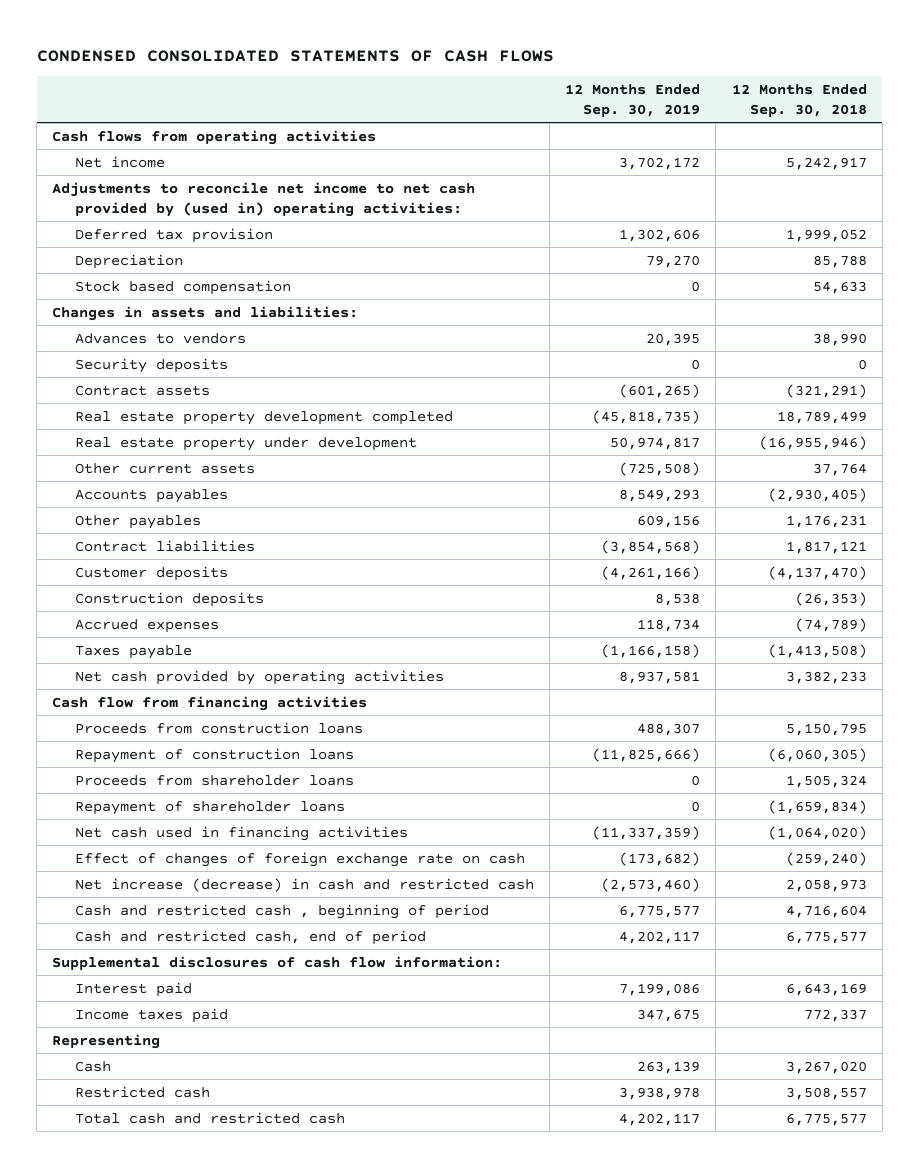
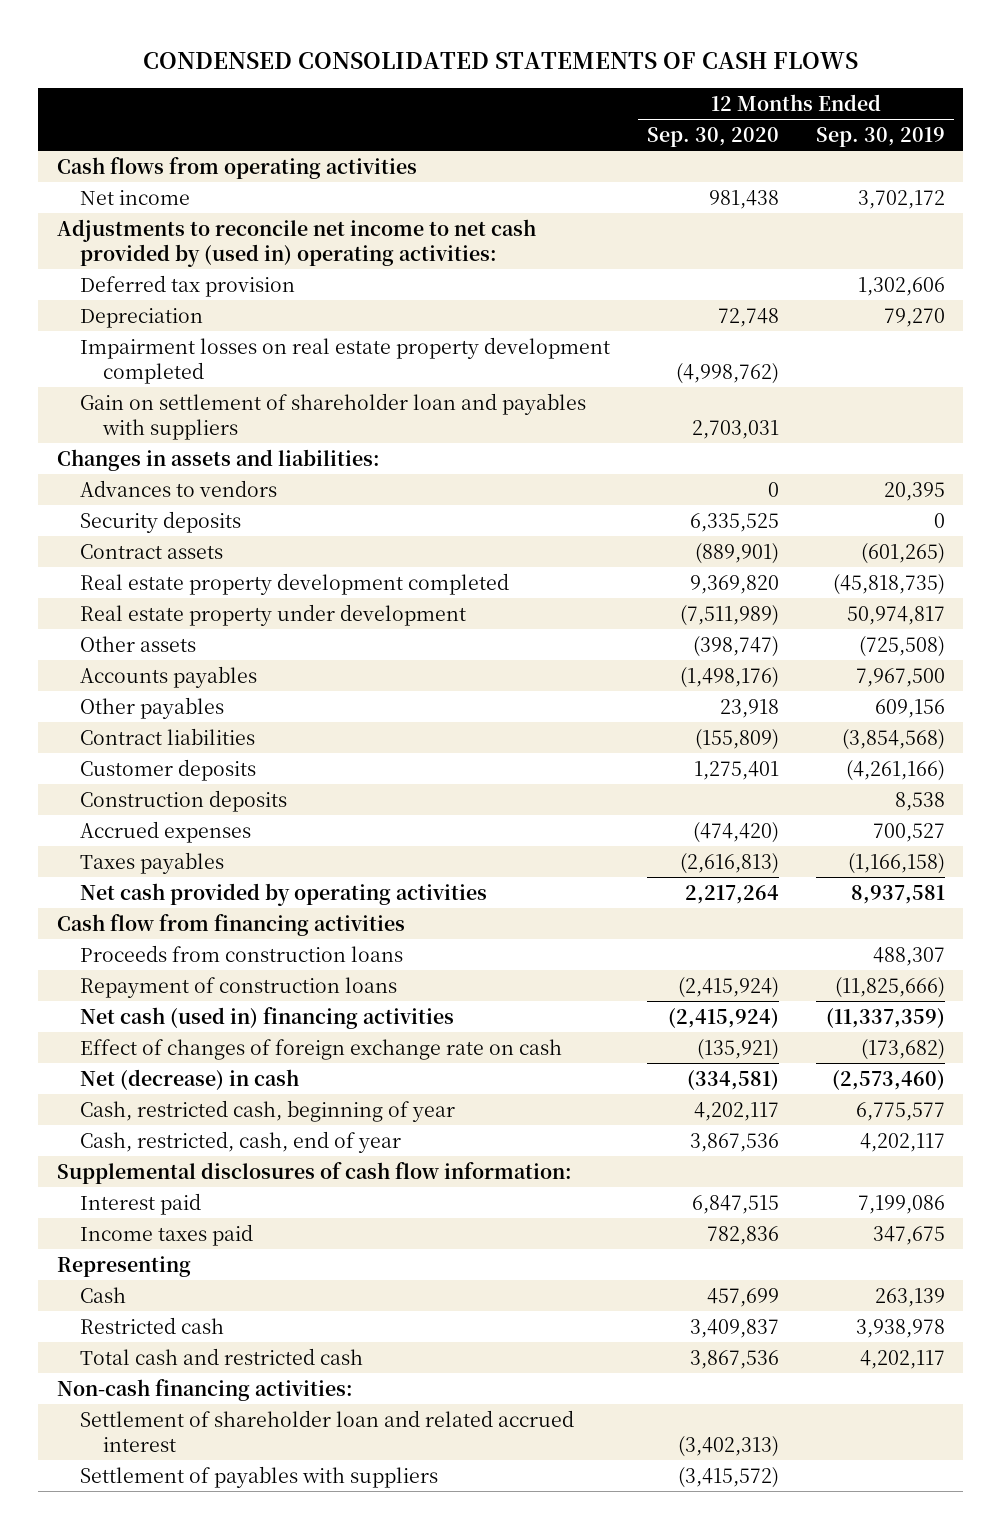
- | 12 Months Ended Sep. 30, 2019 | 12 Months Ended Sep. 30, 2018
+ | 12 Months Ended Sep. 30, 2020 | 12 Months Ended Sep. 30, 2019
- Stock based compensation | 0 | 54,633
+ Impairment losses on real estate property development completed | (4,998,762) |
+ Gain on settlement of shareholder loan and payables with suppliers | 2,703,031 |
- Other current assets | (725,508) | 37,764
- Accounts payables | 8,549,293 | (2,930,405)
+ Other assets | (398,747) | (725,508)
+ Accounts payables | (1,498,176) | 7,967,500
- Accrued expenses | 118,734 | (74,789)
- Taxes payable | (1,166,158) | (1,413,508)
+ Accrued expenses | (474,420) | 700,527
+ Taxes payables | (2,616,813) | (1,166,158)
- Proceeds from shareholder loans | 0 | 1,505,324
- Repayment of shareholder loans | 0 | (1,659,834)
- Net cash used in financing activities | (11,337,359) | (1,064,020)
+ Net cash (used in) financing activities | (2,415,924) | (11,337,359)
- Net increase (decrease) in cash and restricted cash | (2,573,460) | 2,058,973
- Cash and restricted cash , beginning of period | 6,775,577 | 4,716,604
- Cash and restricted cash, end of period | 4,202,117 | 6,775,577
+ Net (decrease) in cash | (334,581) | (2,573,460)
+ Cash, restricted cash, beginning of year | 4,202,117 | 6,775,577
+ Cash, restricted, cash, end of year | 3,867,536 | 4,202,117
+ Non-cash financing activities:
+ Settlement of shareholder loan and related accrued interest | (3,402,313) |
+ Settlement of payables with suppliers | (3,415,572) |

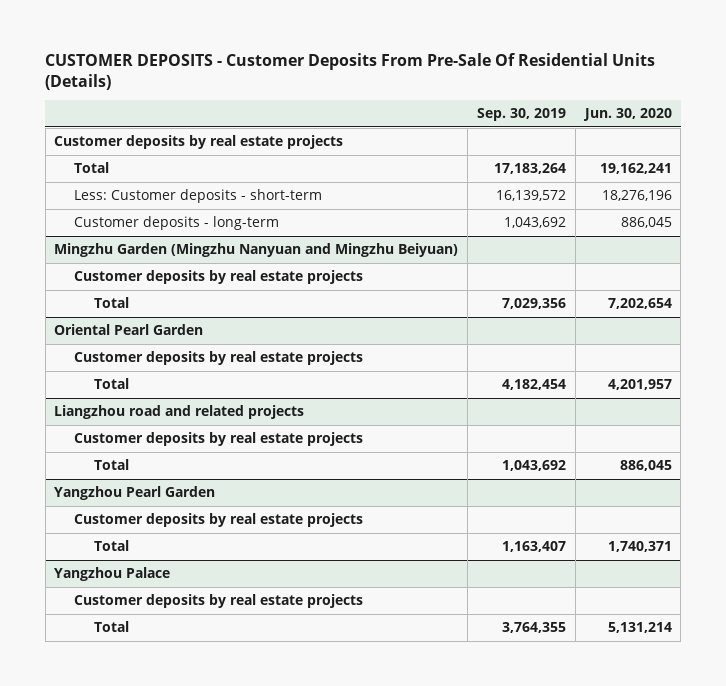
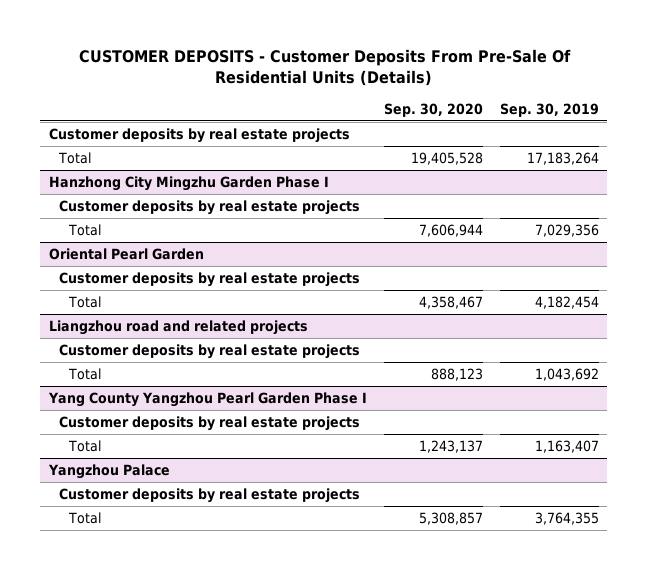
- | Sep. 30, 2019 | Jun. 30, 2020
+ | Sep. 30, 2020 | Sep. 30, 2019
- Less: Customer deposits - short-term | 16,139,572 | 18,276,196
- Customer deposits - long-term | 1,043,692 | 886,045
- Mingzhu Garden (Mingzhu Nanyuan and Mingzhu Beiyuan)
+ Hanzhong City Mingzhu Garden Phase I
- Yangzhou Pearl Garden
+ Yang County Yangzhou Pearl Garden Phase I

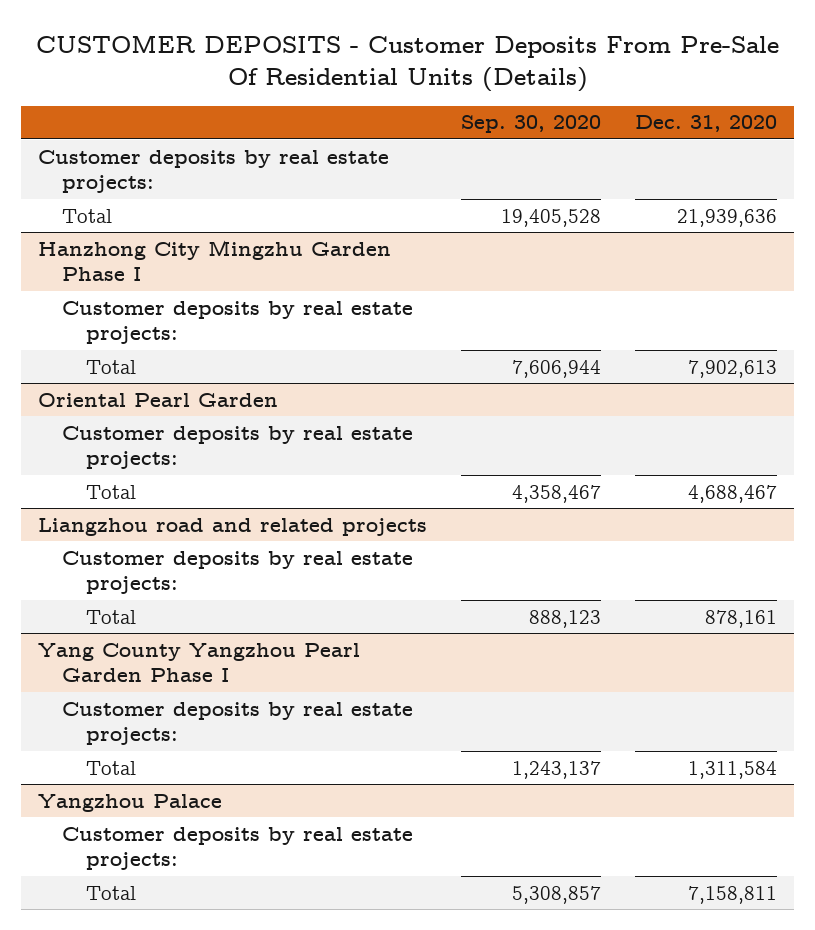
- | Sep. 30, 2020 | Sep. 30, 2019
+ | Sep. 30, 2020 | Dec. 31, 2020
- Customer deposits by real estate projects
+ Customer deposits by real estate projects:
@ Hanzhong City Mingzhu Garden Phase I
- Customer deposits by real estate projects
+ Customer deposits by real estate projects:
@ Oriental Pearl Garden
- Customer deposits by real estate projects
+ Customer deposits by real estate projects:
@ Liangzhou road and related projects
- Customer deposits by real estate projects
+ Customer deposits by real estate projects:
@ Yang County Yangzhou Pearl Garden Phase I
- Customer deposits by real estate projects
+ Customer deposits by real estate projects:
@ Yangzhou Palace
- Customer deposits by real estate projects
+ Customer deposits by real estate projects:

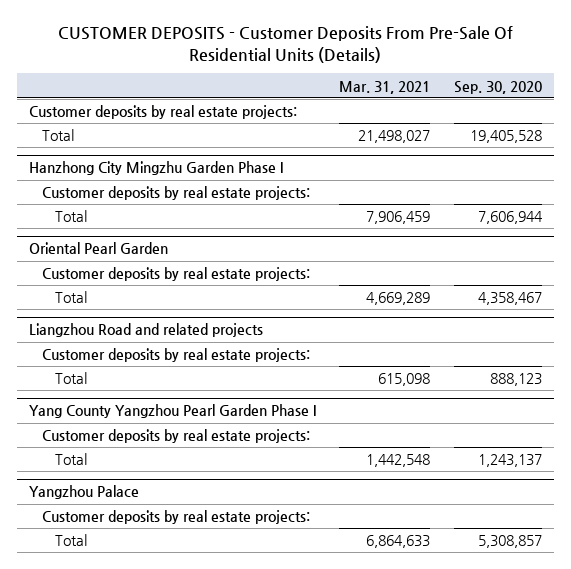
- | Sep. 30, 2020 | Dec. 31, 2020
+ | Mar. 31, 2021 | Sep. 30, 2020
- Liangzhou road and related projects
+ Liangzhou Road and related projects

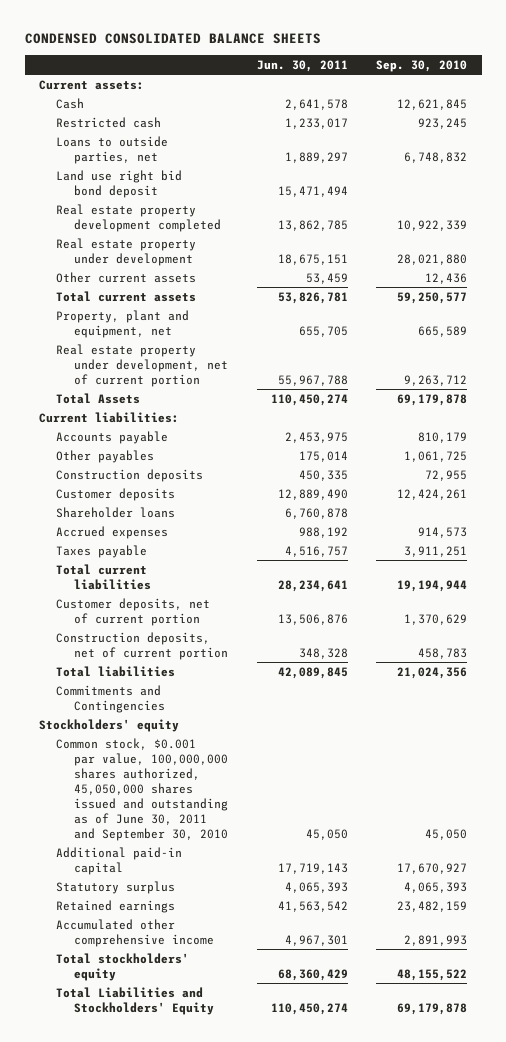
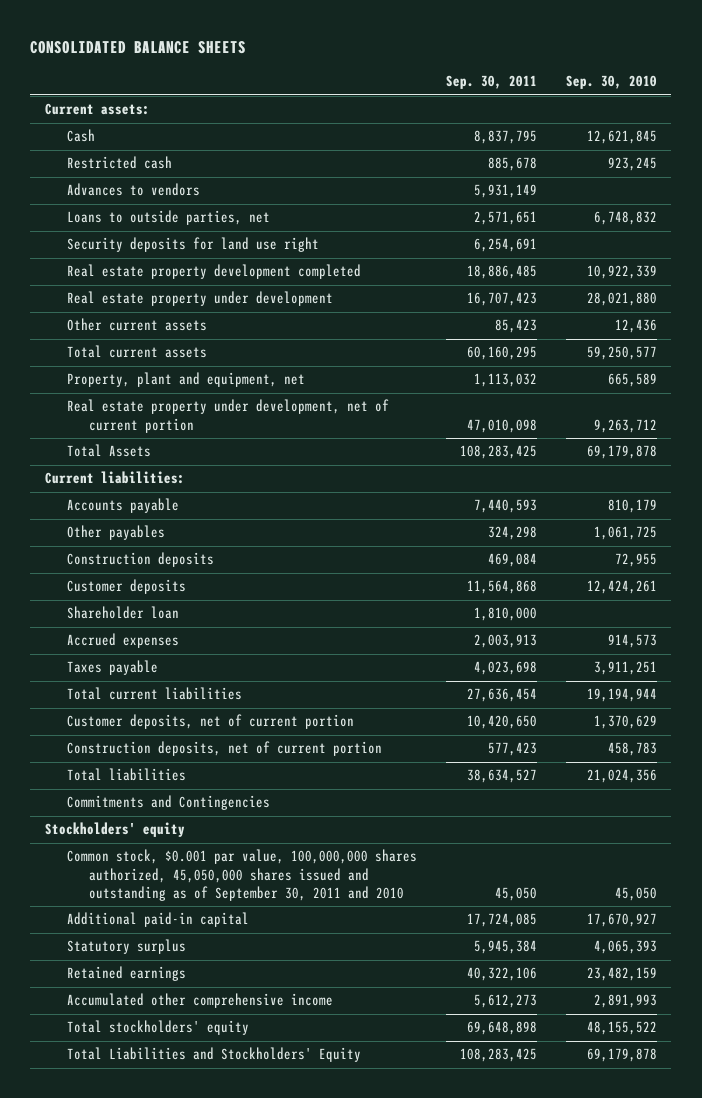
- CONDENSED CONSOLIDATED BALANCE SHEETS
+ CONSOLIDATED BALANCE SHEETS
- | Jun. 30, 2011 | Sep. 30, 2010
+ | Sep. 30, 2011 | Sep. 30, 2010
+ Advances to vendors | 5,931,149 |
- Land use right bid bond deposit | 15,471,494 |
+ Security deposits for land use right | 6,254,691 |
- Shareholder loans | 6,760,878 |
+ Shareholder loan | 1,810,000 |
- Common stock, $0.001 par value, 100,000,000 shares authorized, 45,050,000 shares issued and outstanding as of June 30, 2011 and September 30, 2010 | 45,050 | 45,050
+ Common stock, $0.001 par value, 100,000,000 shares authorized, 45,050,000 shares issued and outstanding as of September 30, 2011 and 2010 | 45,050 | 45,050

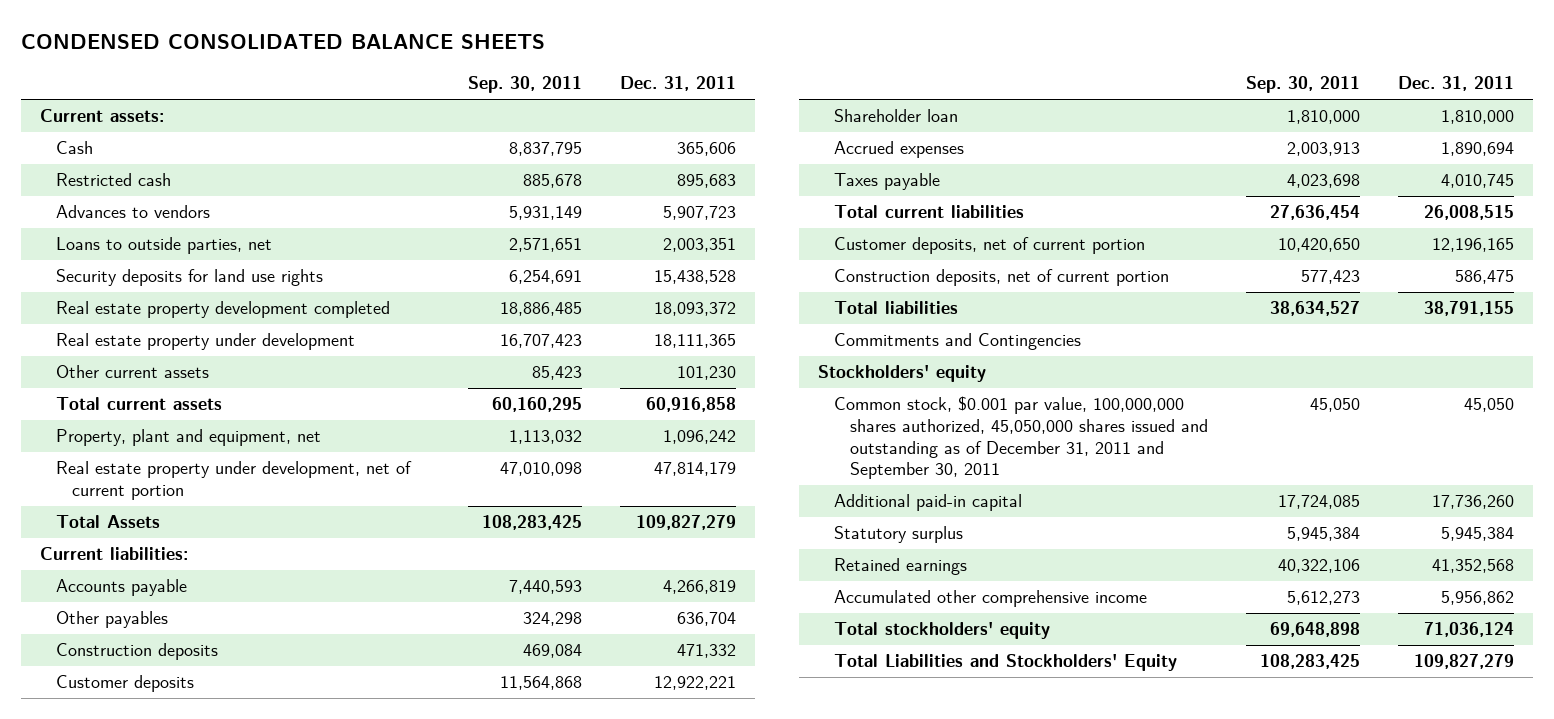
- CONSOLIDATED BALANCE SHEETS
+ CONDENSED CONSOLIDATED BALANCE SHEETS
- | Sep. 30, 2011 | Sep. 30, 2010
+ | Sep. 30, 2011 | Dec. 31, 2011
- Security deposits for land use right | 6,254,691 |
+ Security deposits for land use rights | 6,254,691 | 15,438,528
- Common stock, $0.001 par value, 100,000,000 shares authorized, 45,050,000 shares issued and outstanding as of September 30, 2011 and 2010 | 45,050 | 45,050
+ Common stock, $0.001 par value, 100,000,000 shares authorized, 45,050,000 shares issued and outstanding as of December 31, 2011 and September 30, 2011 | 45,050 | 45,050

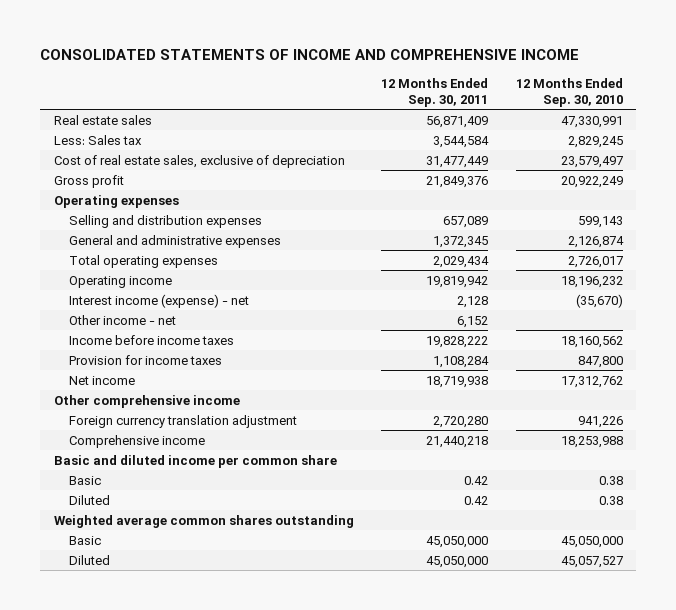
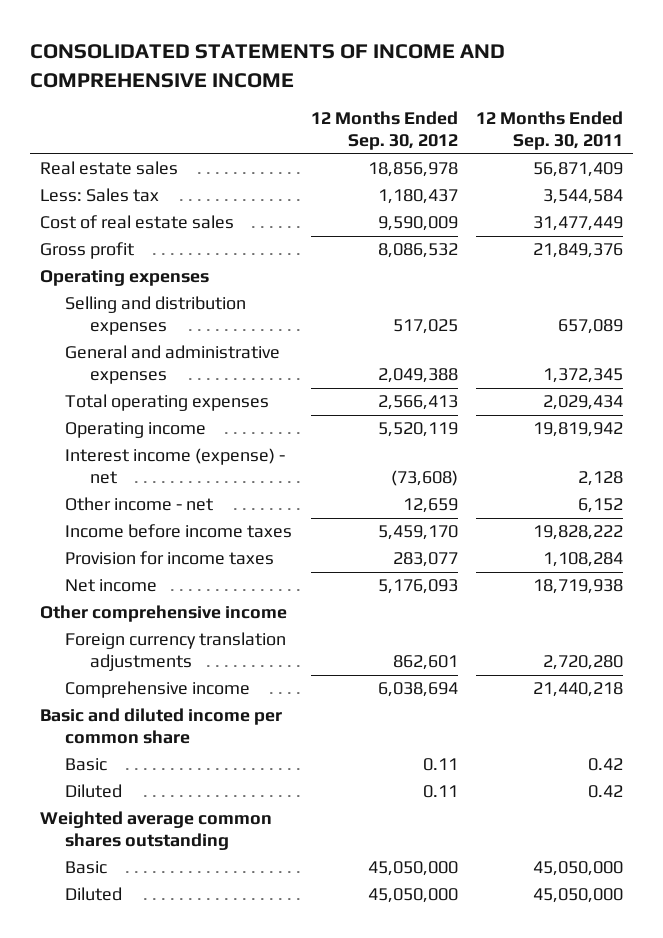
- | 12 Months Ended Sep. 30, 2011 | 12 Months Ended Sep. 30, 2010
+ | 12 Months Ended Sep. 30, 2012 | 12 Months Ended Sep. 30, 2011
- Cost of real estate sales, exclusive of depreciation | 31,477,449 | 23,579,497
+ Cost of real estate sales | 9,590,009 | 31,477,449
- Foreign currency translation adjustment | 2,720,280 | 941,226
+ Foreign currency translation adjustments | 862,601 | 2,720,280

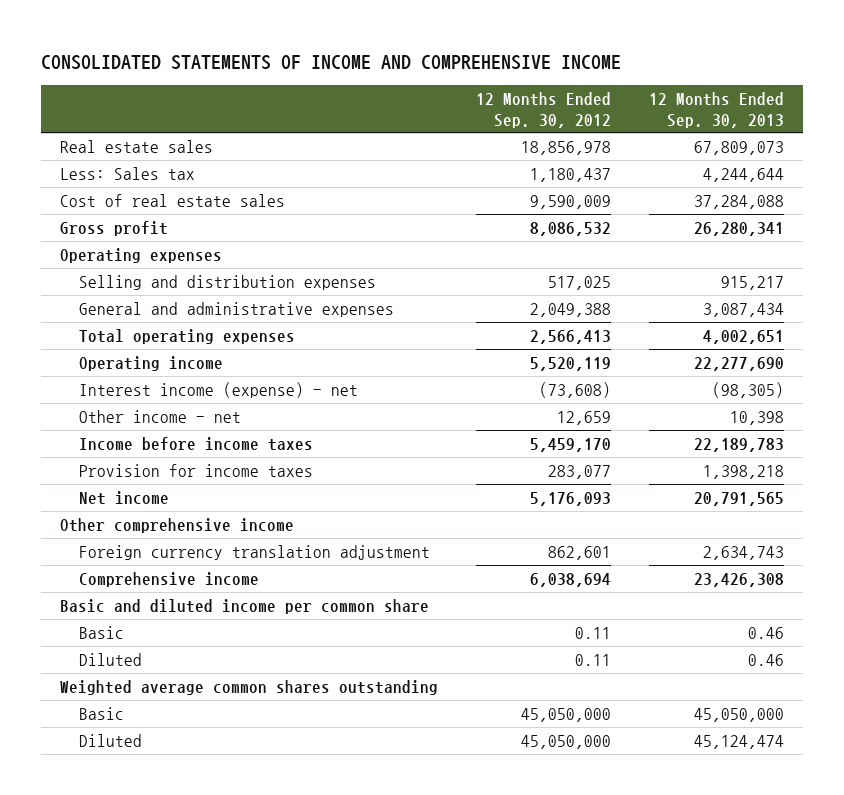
- | 12 Months Ended Sep. 30, 2012 | 12 Months Ended Sep. 30, 2011
+ | 12 Months Ended Sep. 30, 2012 | 12 Months Ended Sep. 30, 2013
- Foreign currency translation adjustments | 862,601 | 2,720,280
+ Foreign currency translation adjustment | 862,601 | 2,634,743

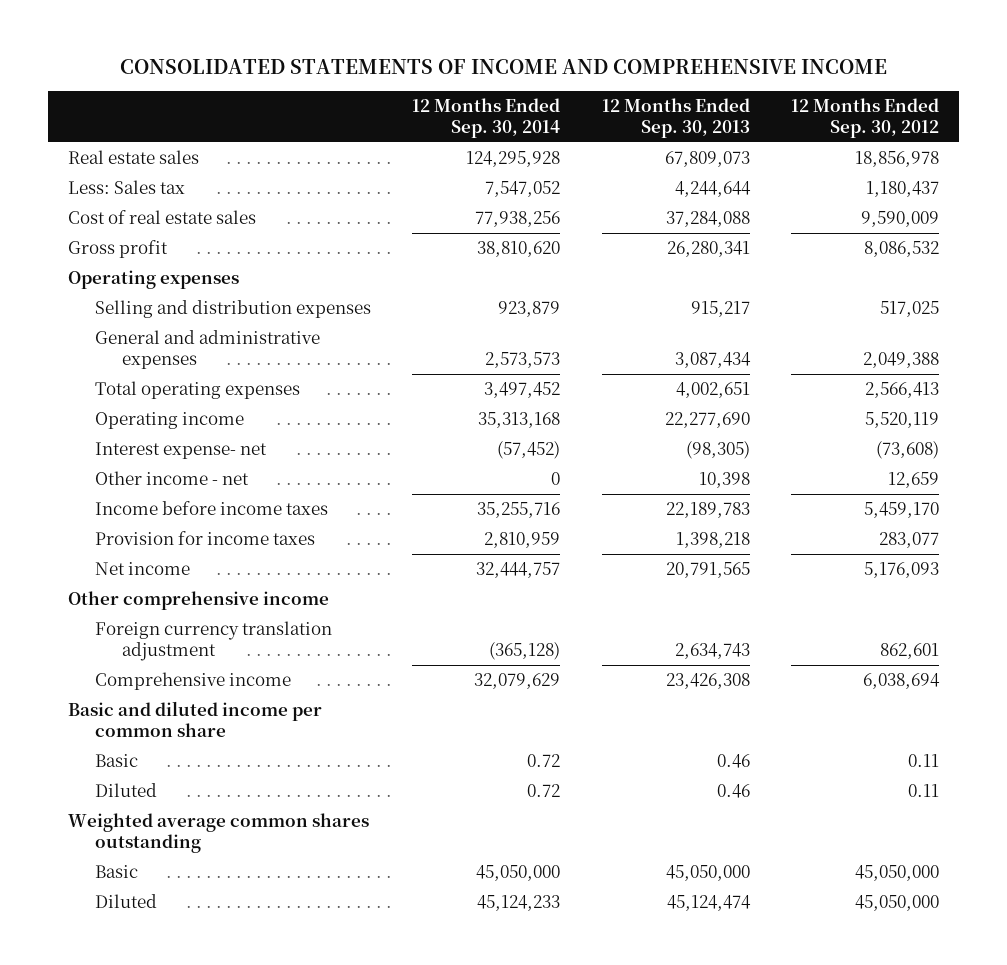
- | 12 Months Ended Sep. 30, 2012 | 12 Months Ended Sep. 30, 2013
+ | 12 Months Ended Sep. 30, 2014 | 12 Months Ended Sep. 30, 2013 | 12 Months Ended Sep. 30, 2012
- Interest income (expense) - net | (73,608) | (98,305)
+ Interest expense- net | (57,452) | (98,305) | (73,608)

